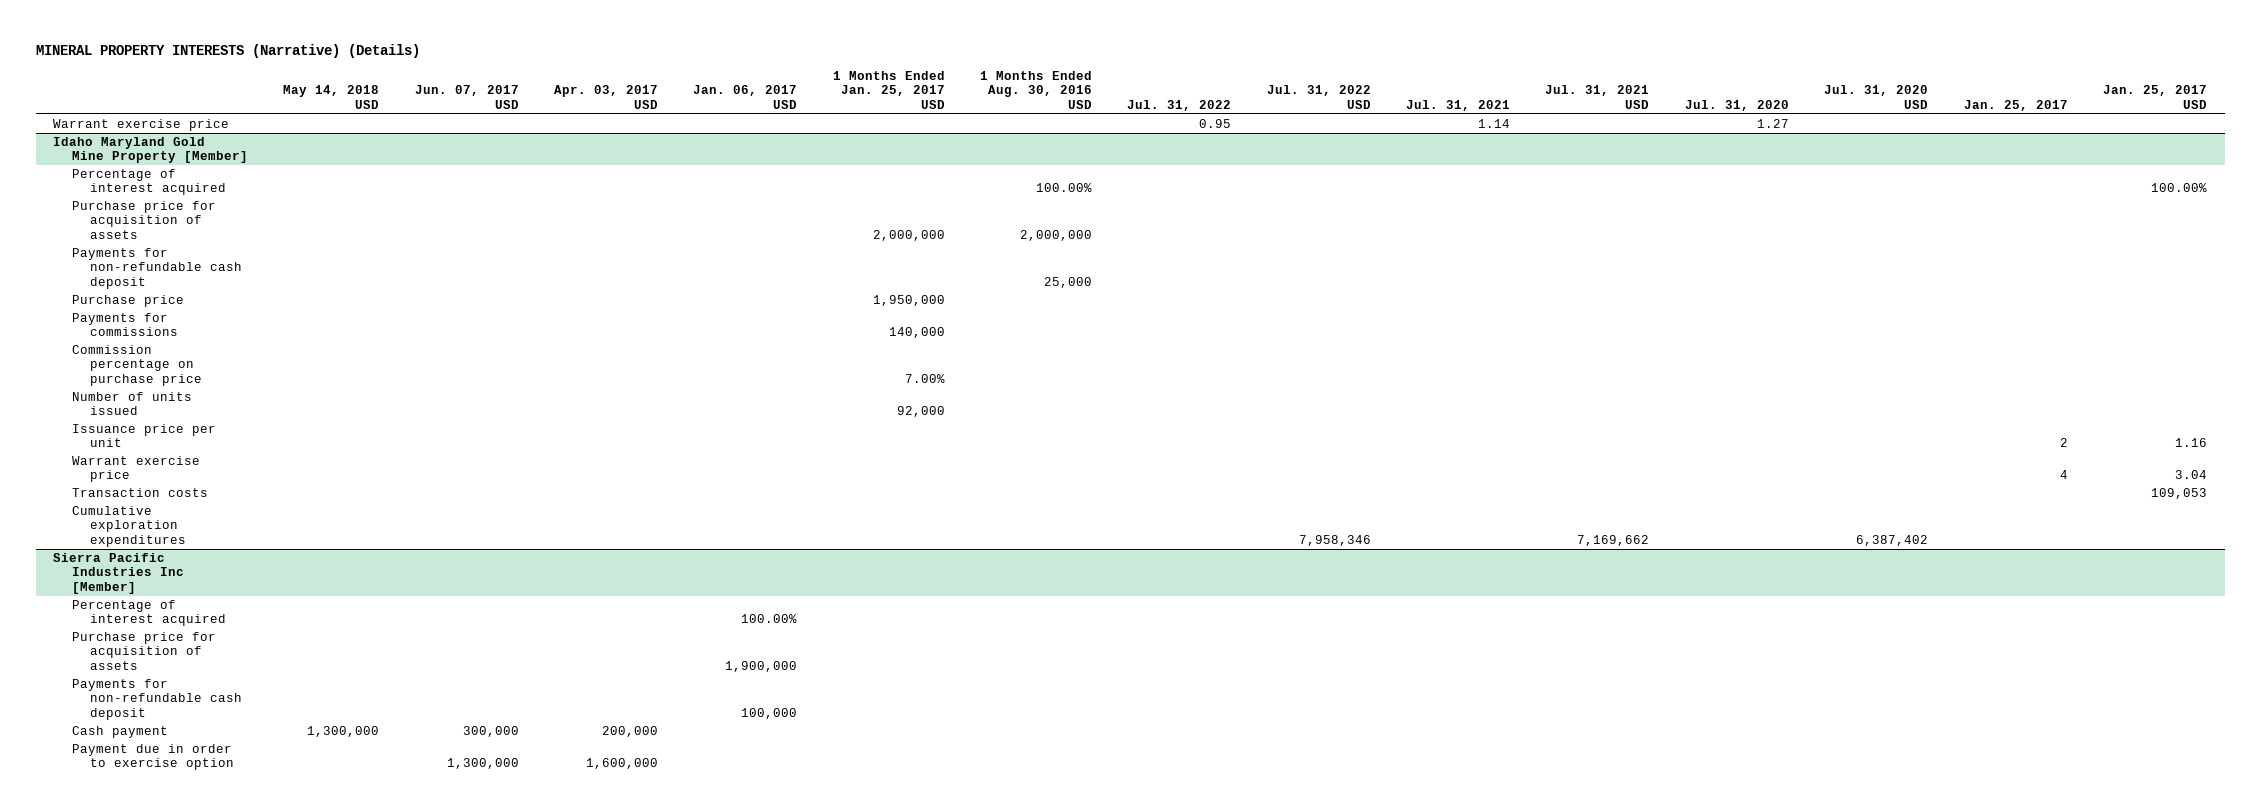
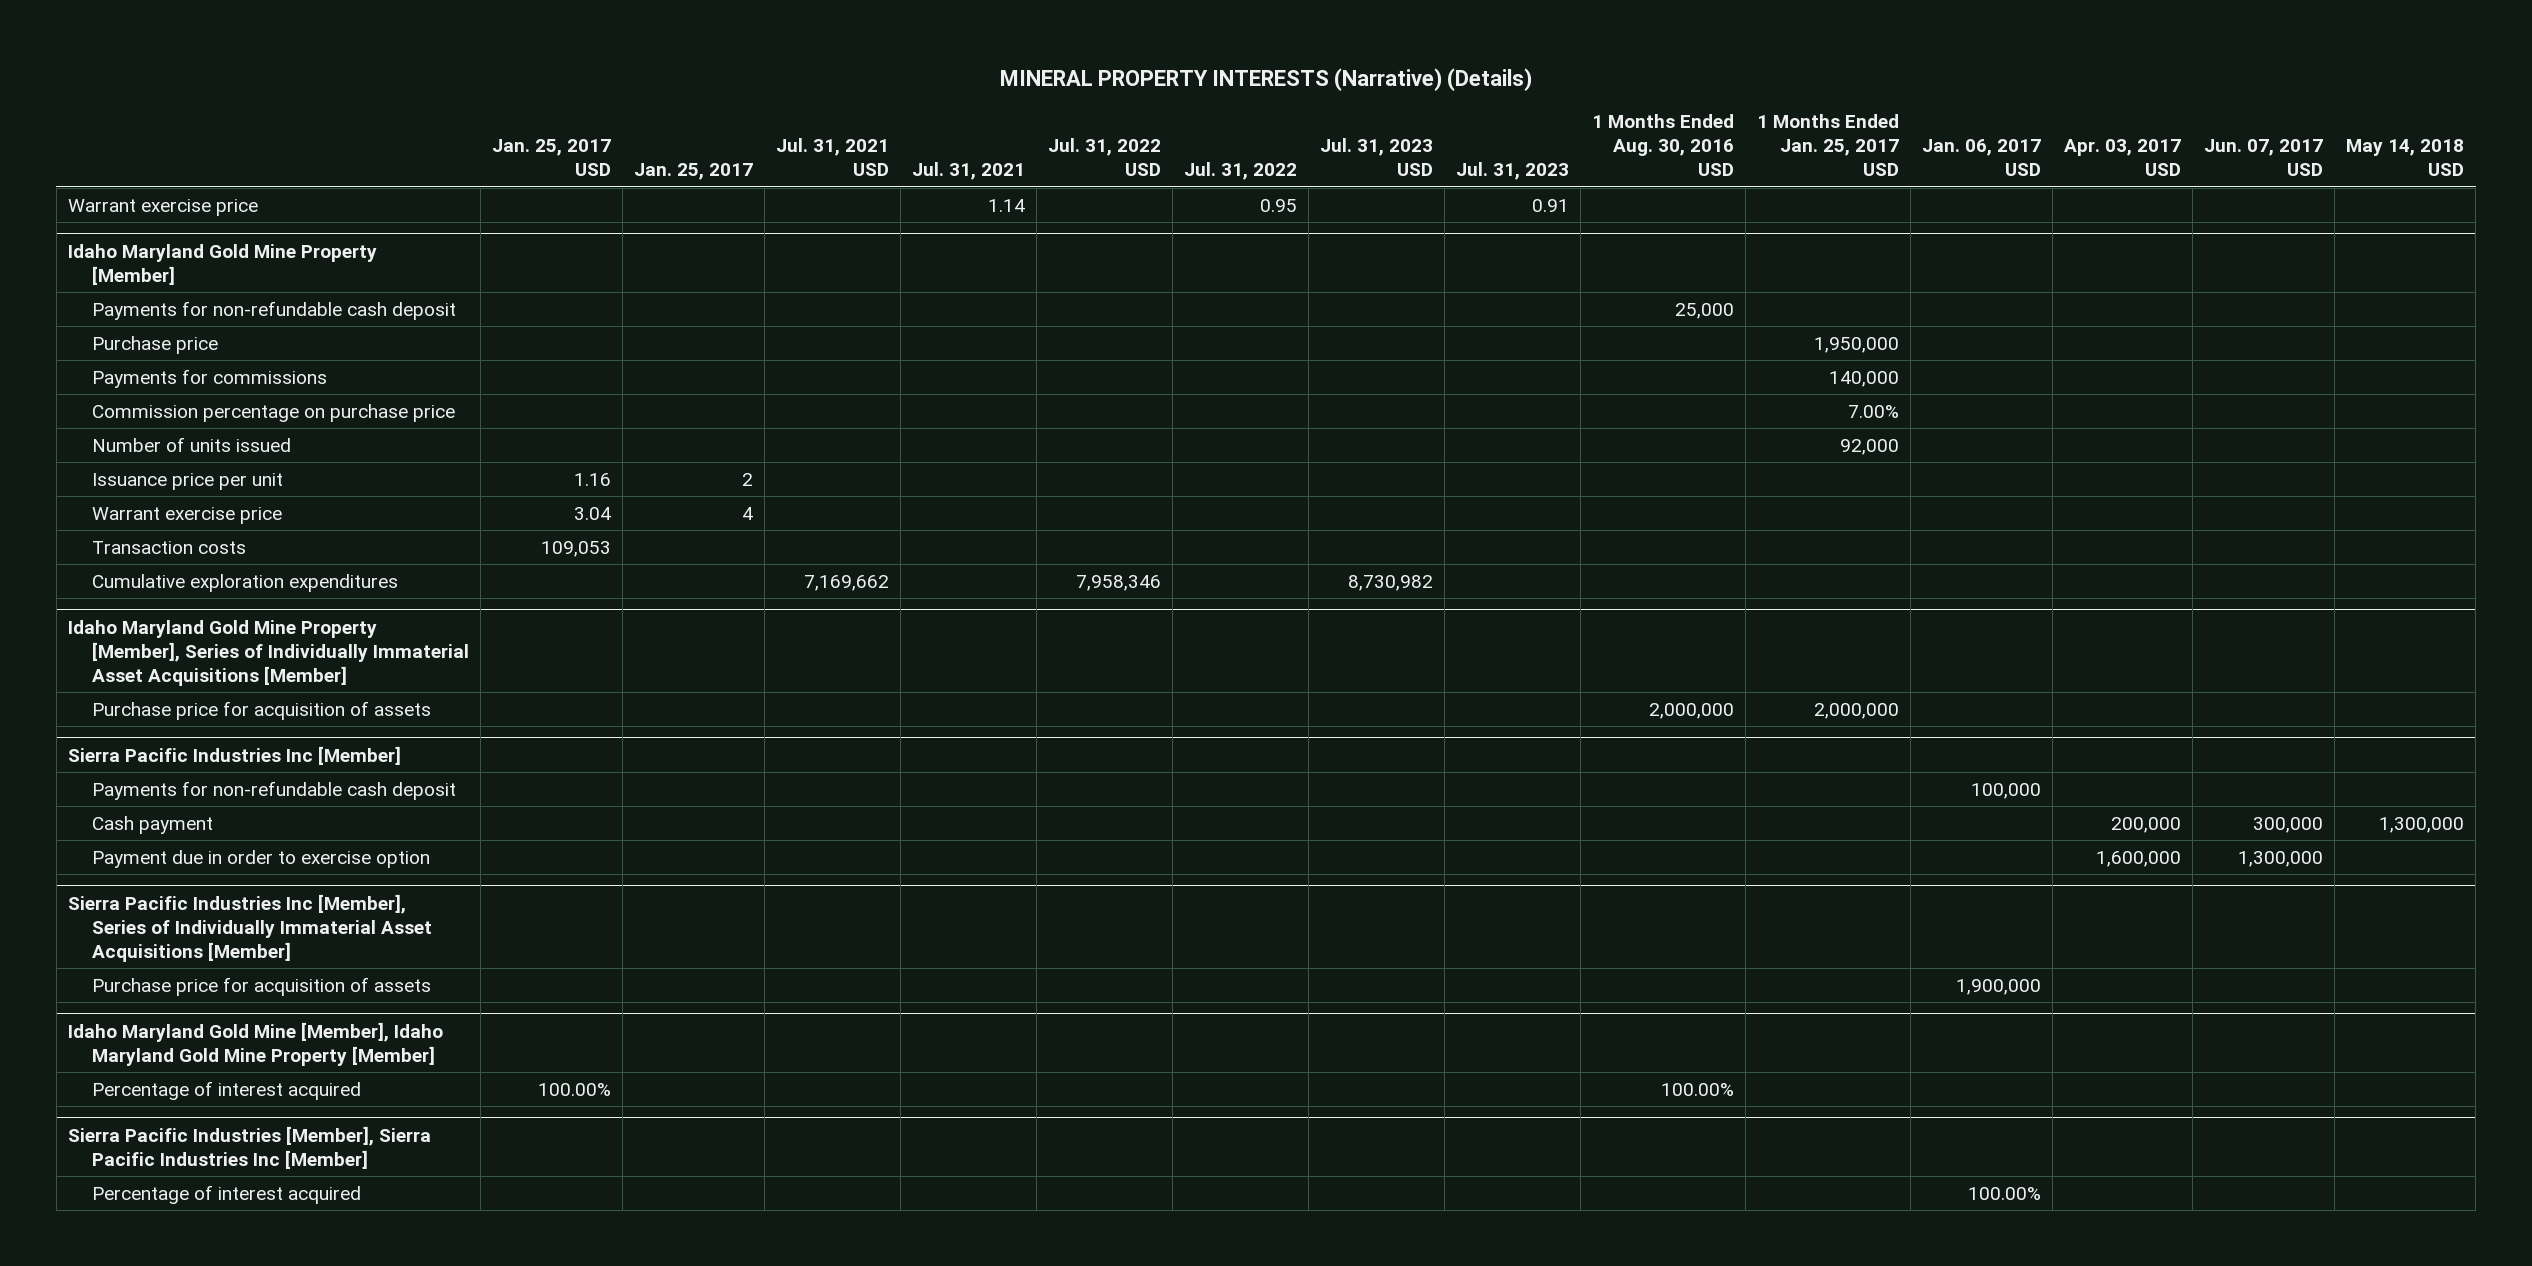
- | May 14, 2018 USD | Jun. 07, 2017 USD | Apr. 03, 2017 USD | Jan. 06, 2017 USD | 1 Months Ended Jan. 25, 2017 USD | 1 Months Ended Aug. 30, 2016 USD | Jul. 31, 2022 | Jul. 31, 2022 USD | Jul. 31, 2021 | Jul. 31, 2021 USD | Jul. 31, 2020 | Jul. 31, 2020 USD | Jan. 25, 2017 | Jan. 25, 2017 USD
+ | Jan. 25, 2017 USD | Jan. 25, 2017 | Jul. 31, 2021 USD | Jul. 31, 2021 | Jul. 31, 2022 USD | Jul. 31, 2022 | Jul. 31, 2023 USD | Jul. 31, 2023 | 1 Months Ended Aug. 30, 2016 USD | 1 Months Ended Jan. 25, 2017 USD | Jan. 06, 2017 USD | Apr. 03, 2017 USD | Jun. 07, 2017 USD | May 14, 2018 USD
@ Idaho Maryland Gold Mine Property [Member]
- Percentage of interest acquired | | | | | | 100.00% | | | | | | | | 100.00%
- Purchase price for acquisition of assets | | | | | 2,000,000 | 2,000,000 | | | | | | | |
+ Idaho Maryland Gold Mine Property [Member], Series of Individually Immaterial Asset Acquisitions [Member]
+ Purchase price for acquisition of assets | | | | | | | | | 2,000,000 | 2,000,000 | | | |
@ Sierra Pacific Industries Inc [Member]
- Percentage of interest acquired | | | | 100.00% | | | | | | | | | |
- Purchase price for acquisition of assets | | | | 1,900,000 | | | | | | | | | |
+ Sierra Pacific Industries Inc [Member], Series of Individually Immaterial Asset Acquisitions [Member]
+ Purchase price for acquisition of assets | | | | | | | | | | | 1,900,000 | | |
+ Idaho Maryland Gold Mine [Member], Idaho Maryland Gold Mine Property [Member]
+ Percentage of interest acquired | 100.00% | | | | | | | | 100.00% | | | | |
+ Sierra Pacific Industries [Member], Sierra Pacific Industries Inc [Member]
+ Percentage of interest acquired | | | | | | | | | | | 100.00% | | |

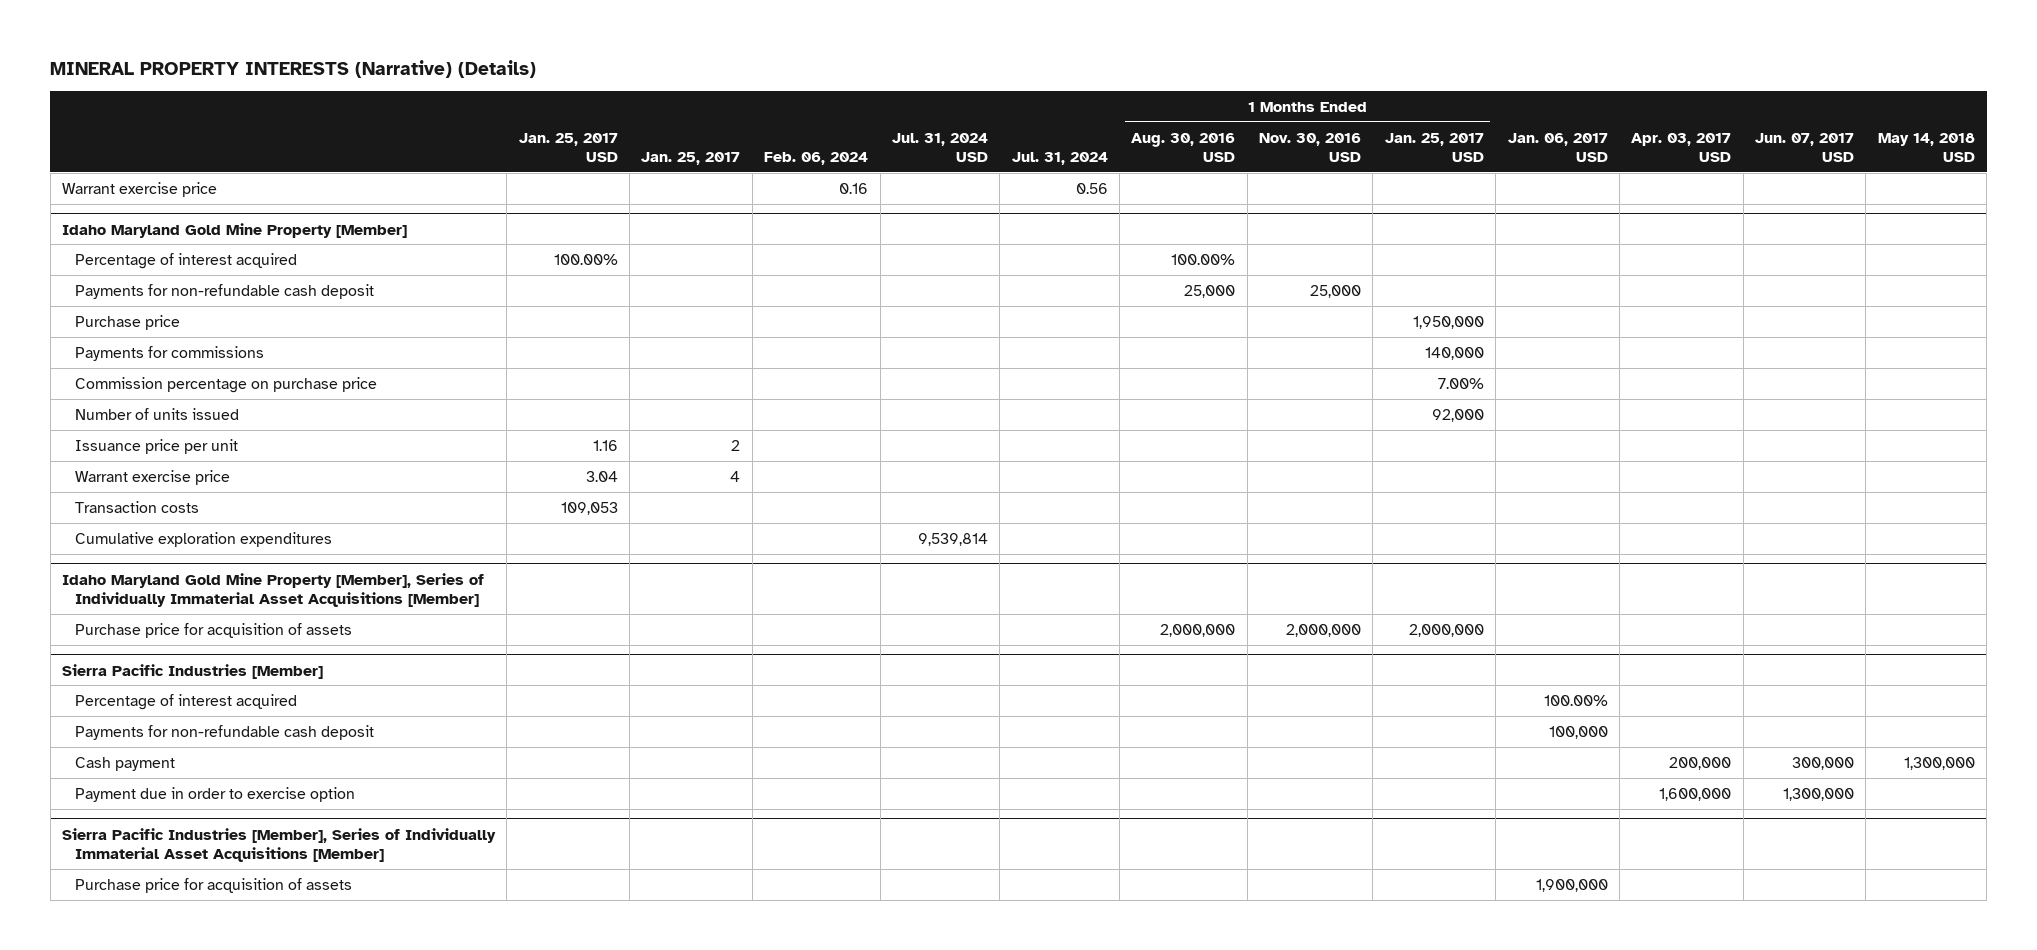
- | Jan. 25, 2017 USD | Jan. 25, 2017 | Jul. 31, 2021 USD | Jul. 31, 2021 | Jul. 31, 2022 USD | Jul. 31, 2022 | Jul. 31, 2023 USD | Jul. 31, 2023 | 1 Months Ended Aug. 30, 2016 USD | 1 Months Ended Jan. 25, 2017 USD | Jan. 06, 2017 USD | Apr. 03, 2017 USD | Jun. 07, 2017 USD | May 14, 2018 USD
+ | Jan. 25, 2017 USD | Jan. 25, 2017 | Feb. 06, 2024 | Jul. 31, 2024 USD | Jul. 31, 2024 | 1 Months Ended Aug. 30, 2016 USD | 1 Months Ended Nov. 30, 2016 USD | 1 Months Ended Jan. 25, 2017 USD | Jan. 06, 2017 USD | Apr. 03, 2017 USD | Jun. 07, 2017 USD | May 14, 2018 USD
@ Idaho Maryland Gold Mine Property [Member]
+ Percentage of interest acquired | 100.00% | | | | | 100.00% | | | | | |
- Sierra Pacific Industries Inc [Member]
+ Sierra Pacific Industries [Member]
+ Percentage of interest acquired | | | | | | | | | 100.00% | | |
- Sierra Pacific Industries Inc [Member], Series of Individually Immaterial Asset Acquisitions [Member]
+ Sierra Pacific Industries [Member], Series of Individually Immaterial Asset Acquisitions [Member]
- Idaho Maryland Gold Mine [Member], Idaho Maryland Gold Mine Property [Member]
- Percentage of interest acquired | 100.00% | | | | | | | | 100.00% | | | | |
- Sierra Pacific Industries [Member], Sierra Pacific Industries Inc [Member]
- Percentage of interest acquired | | | | | | | | | | | 100.00% | | |

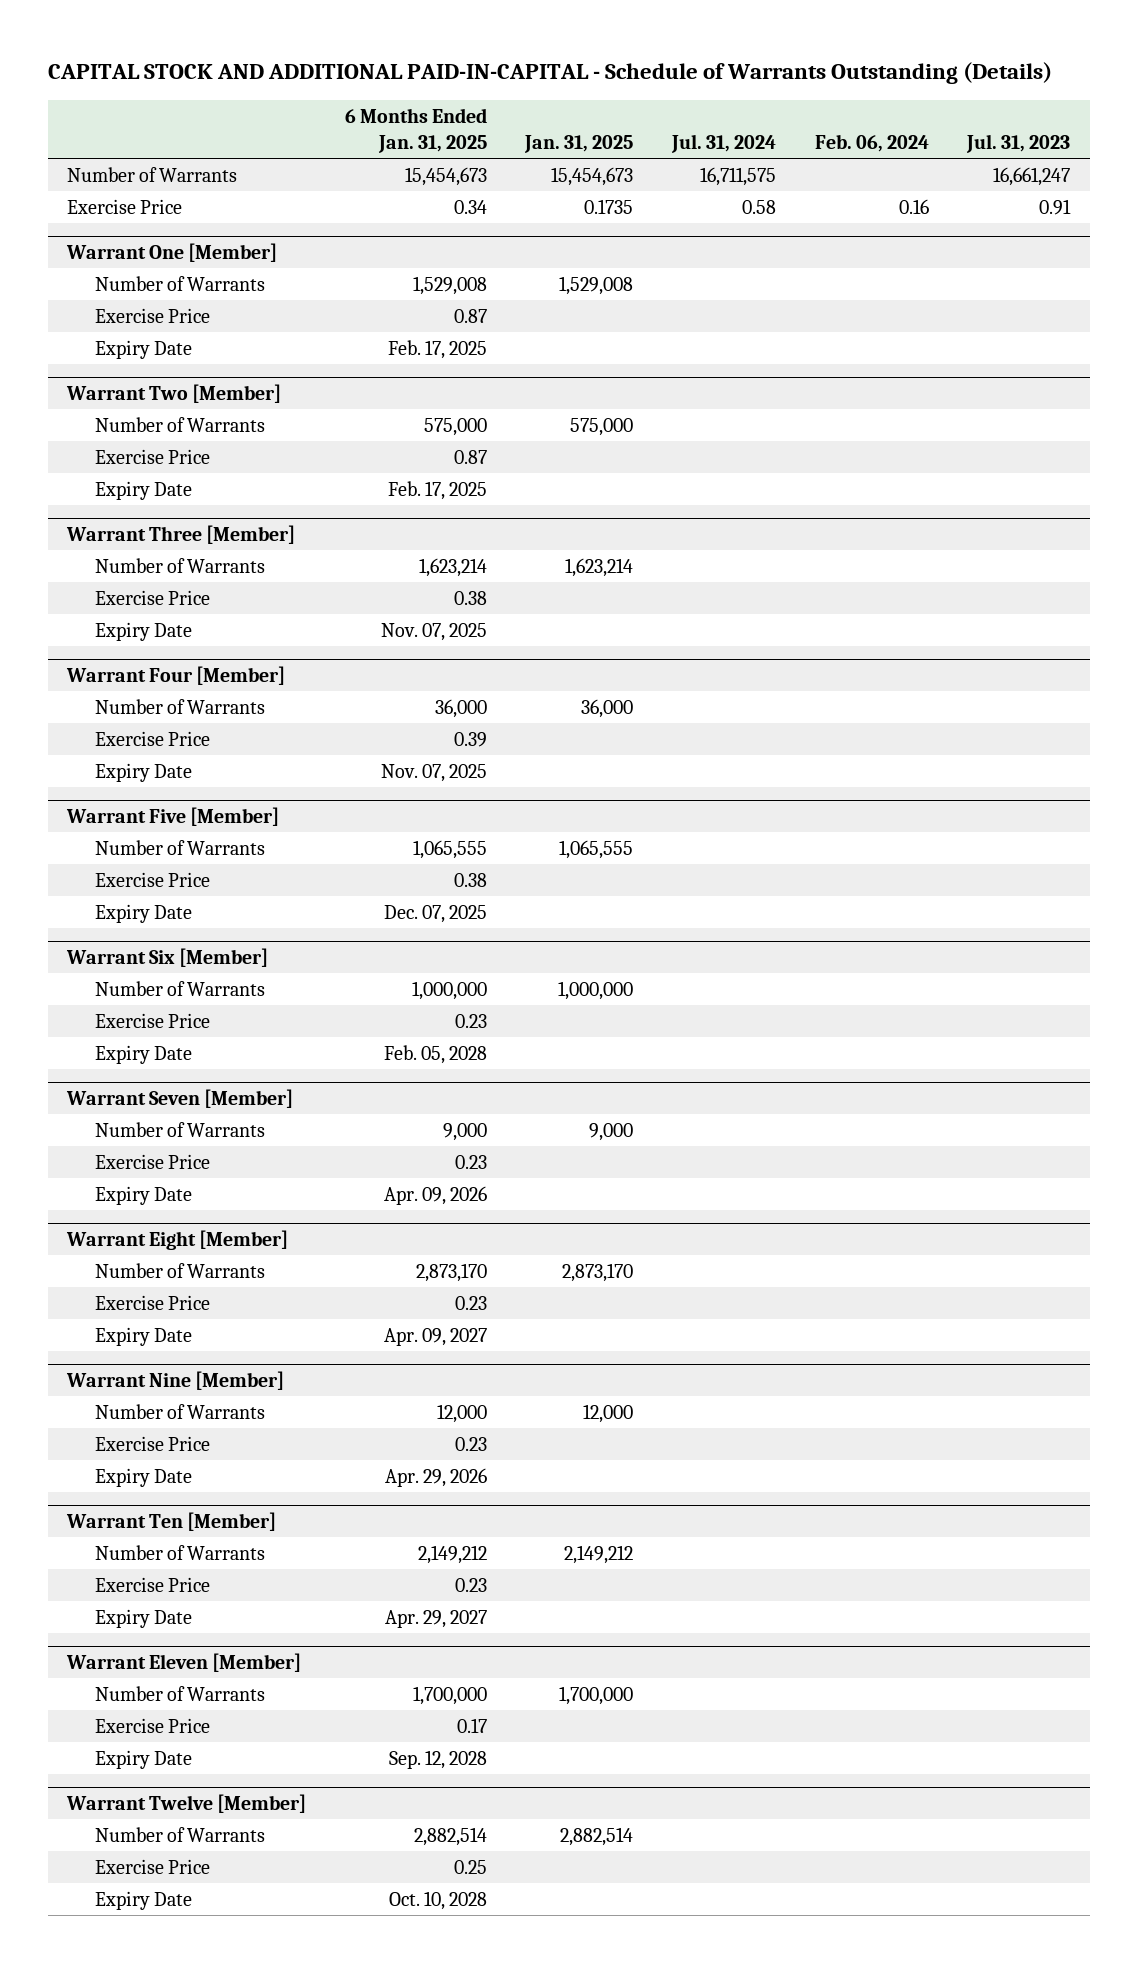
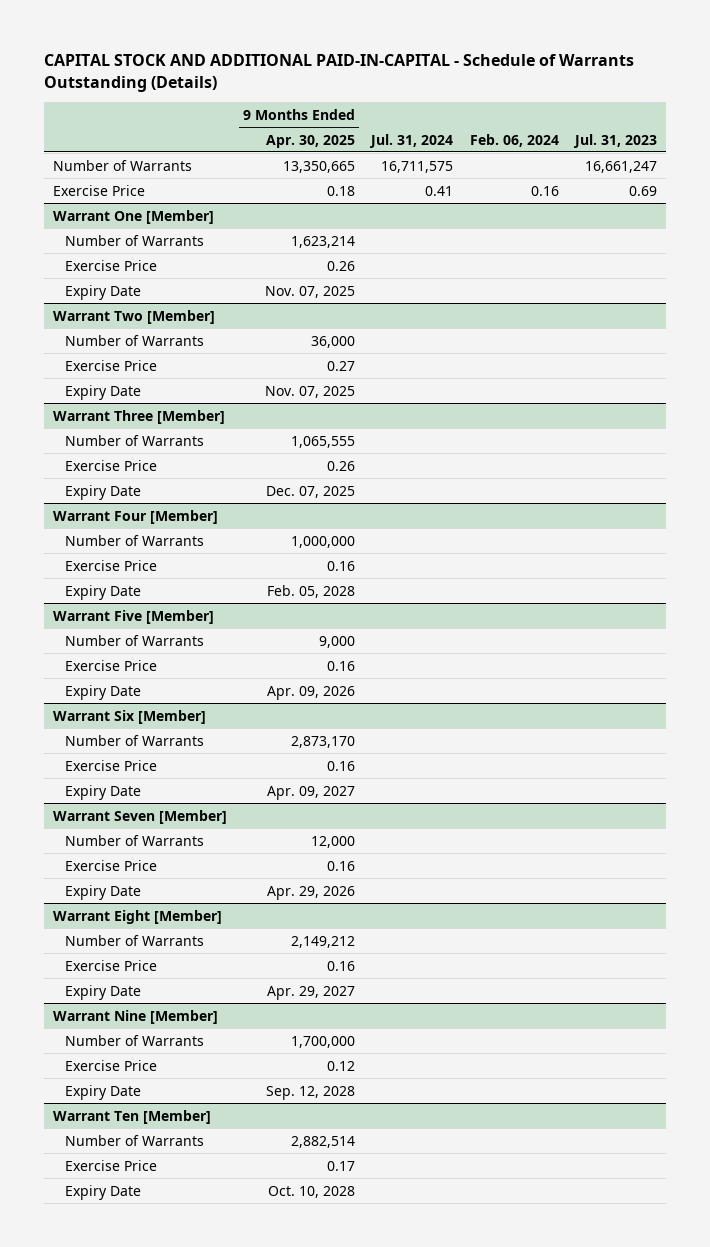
- | 6 Months Ended Jan. 31, 2025 | Jan. 31, 2025 | Jul. 31, 2024 | Feb. 06, 2024 | Jul. 31, 2023
+ | 9 Months Ended Apr. 30, 2025 | Jul. 31, 2024 | Feb. 06, 2024 | Jul. 31, 2023
- Exercise Price | 0.34 | 0.1735 | 0.58 | 0.16 | 0.91
+ Exercise Price | 0.18 | 0.41 | 0.16 | 0.69
- Warrant Eleven [Member]
- Number of Warrants | 1,700,000 | 1,700,000 | | |
- Exercise Price | 0.17 | | | |
- Expiry Date | Sep. 12, 2028 | | | |
- Warrant Twelve [Member]
- Number of Warrants | 2,882,514 | 2,882,514 | | |
- Exercise Price | 0.25 | | | |
- Expiry Date | Oct. 10, 2028 | | | |

